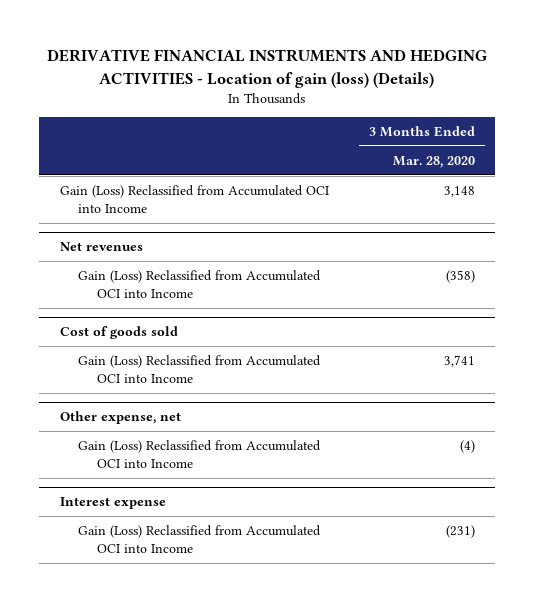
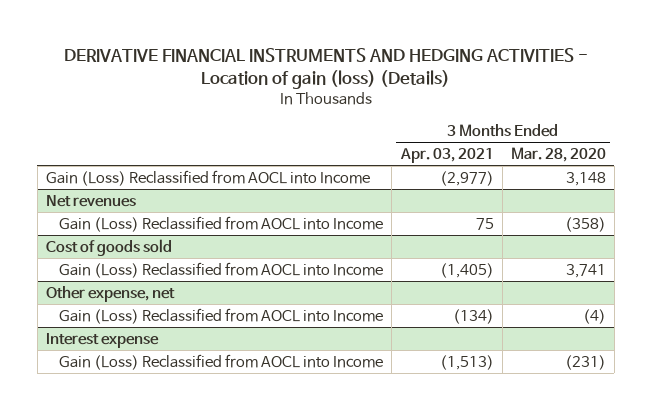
- | 3 Months Ended Mar. 28, 2020
+ | 3 Months Ended Apr. 03, 2021 | 3 Months Ended Mar. 28, 2020
- Gain (Loss) Reclassified from Accumulated OCI into Income | 3,148
+ Gain (Loss) Reclassified from AOCL into Income | (2,977) | 3,148
@ Net revenues
- Gain (Loss) Reclassified from Accumulated OCI into Income | (358)
+ Gain (Loss) Reclassified from AOCL into Income | 75 | (358)
@ Cost of goods sold
- Gain (Loss) Reclassified from Accumulated OCI into Income | 3,741
+ Gain (Loss) Reclassified from AOCL into Income | (1,405) | 3,741
@ Other expense, net
- Gain (Loss) Reclassified from Accumulated OCI into Income | (4)
+ Gain (Loss) Reclassified from AOCL into Income | (134) | (4)
@ Interest expense
- Gain (Loss) Reclassified from Accumulated OCI into Income | (231)
+ Gain (Loss) Reclassified from AOCL into Income | (1,513) | (231)

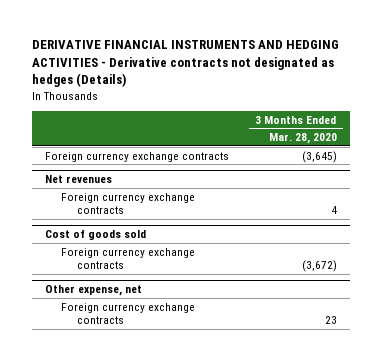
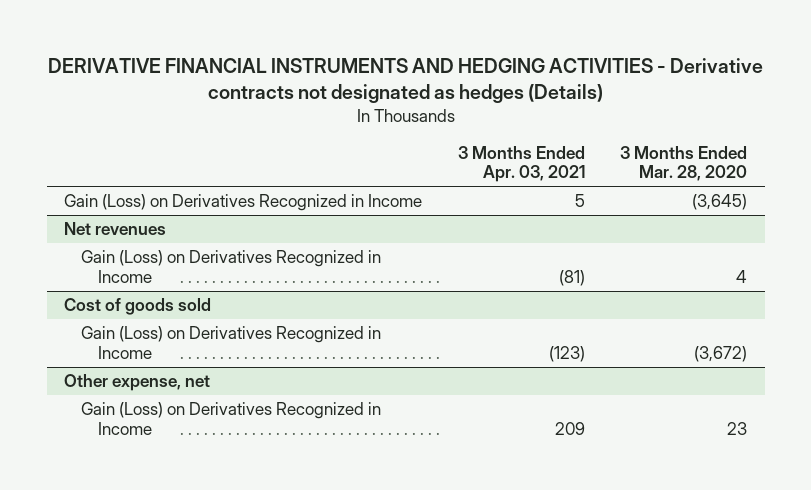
- | 3 Months Ended Mar. 28, 2020
+ | 3 Months Ended Apr. 03, 2021 | 3 Months Ended Mar. 28, 2020
- Foreign currency exchange contracts | (3,645)
+ Gain (Loss) on Derivatives Recognized in Income | 5 | (3,645)
@ Net revenues
- Foreign currency exchange contracts | 4
+ Gain (Loss) on Derivatives Recognized in Income | (81) | 4
@ Cost of goods sold
- Foreign currency exchange contracts | (3,672)
+ Gain (Loss) on Derivatives Recognized in Income | (123) | (3,672)
@ Other expense, net
- Foreign currency exchange contracts | 23
+ Gain (Loss) on Derivatives Recognized in Income | 209 | 23

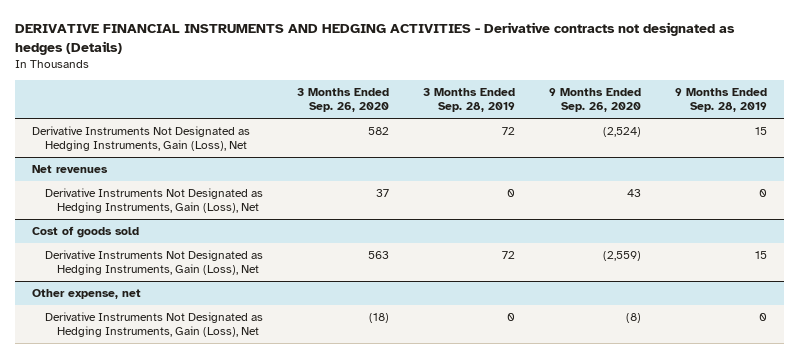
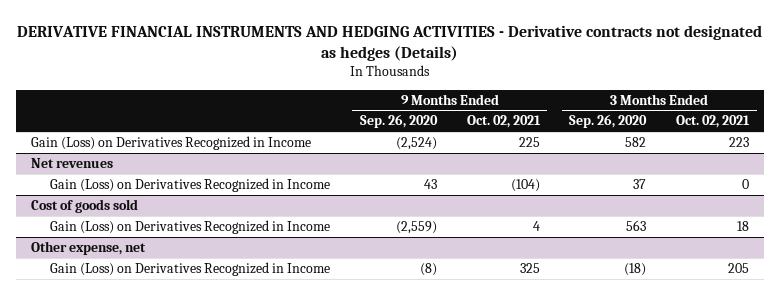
- | 3 Months Ended Sep. 26, 2020 | 3 Months Ended Sep. 28, 2019 | 9 Months Ended Sep. 26, 2020 | 9 Months Ended Sep. 28, 2019
+ | 9 Months Ended Sep. 26, 2020 | 9 Months Ended Oct. 02, 2021 | 3 Months Ended Sep. 26, 2020 | 3 Months Ended Oct. 02, 2021
- Derivative Instruments Not Designated as Hedging Instruments, Gain (Loss), Net | 582 | 72 | (2,524) | 15
+ Gain (Loss) on Derivatives Recognized in Income | (2,524) | 225 | 582 | 223
@ Net revenues
- Derivative Instruments Not Designated as Hedging Instruments, Gain (Loss), Net | 37 | 0 | 43 | 0
+ Gain (Loss) on Derivatives Recognized in Income | 43 | (104) | 37 | 0
@ Cost of goods sold
- Derivative Instruments Not Designated as Hedging Instruments, Gain (Loss), Net | 563 | 72 | (2,559) | 15
+ Gain (Loss) on Derivatives Recognized in Income | (2,559) | 4 | 563 | 18
@ Other expense, net
- Derivative Instruments Not Designated as Hedging Instruments, Gain (Loss), Net | (18) | 0 | (8) | 0
+ Gain (Loss) on Derivatives Recognized in Income | (8) | 325 | (18) | 205

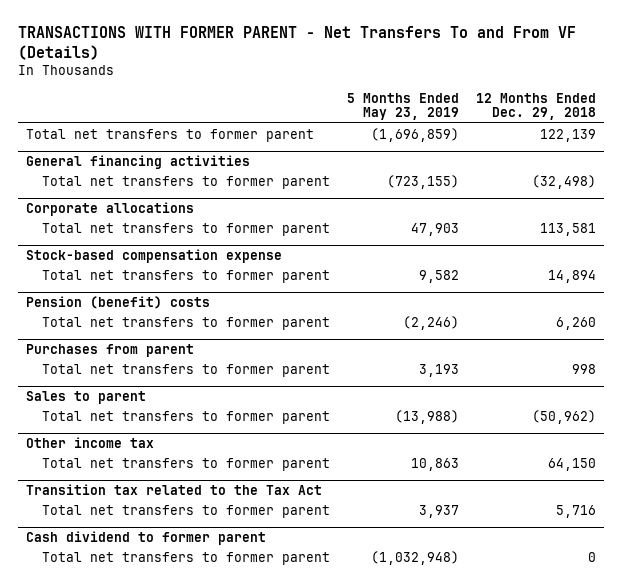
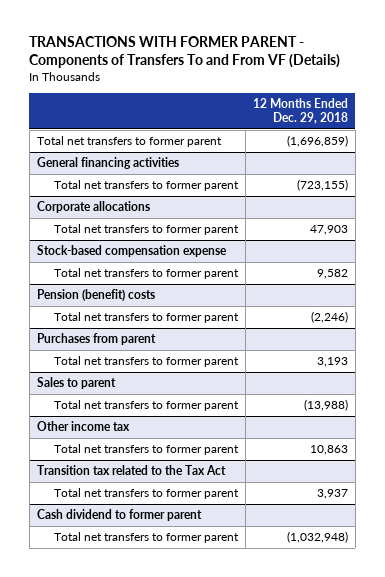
- TRANSACTIONS WITH FORMER PARENT - Net Transfers To and From VF (Details)
+ TRANSACTIONS WITH FORMER PARENT - Components of Transfers To and From VF (Details)
- | 5 Months Ended May 23, 2019 | 12 Months Ended Dec. 29, 2018
+ | 12 Months Ended Dec. 29, 2018
- Total net transfers to former parent | (1,696,859) | 122,139
+ Total net transfers to former parent | (1,696,859)
@ General financing activities
- Total net transfers to former parent | (723,155) | (32,498)
+ Total net transfers to former parent | (723,155)
@ Corporate allocations
- Total net transfers to former parent | 47,903 | 113,581
+ Total net transfers to former parent | 47,903
@ Stock-based compensation expense
- Total net transfers to former parent | 9,582 | 14,894
+ Total net transfers to former parent | 9,582
@ Pension (benefit) costs
- Total net transfers to former parent | (2,246) | 6,260
+ Total net transfers to former parent | (2,246)
@ Purchases from parent
- Total net transfers to former parent | 3,193 | 998
+ Total net transfers to former parent | 3,193
@ Sales to parent
- Total net transfers to former parent | (13,988) | (50,962)
+ Total net transfers to former parent | (13,988)
@ Other income tax
- Total net transfers to former parent | 10,863 | 64,150
+ Total net transfers to former parent | 10,863
@ Transition tax related to the Tax Act
- Total net transfers to former parent | 3,937 | 5,716
+ Total net transfers to former parent | 3,937
@ Cash dividend to former parent
- Total net transfers to former parent | (1,032,948) | 0
+ Total net transfers to former parent | (1,032,948)

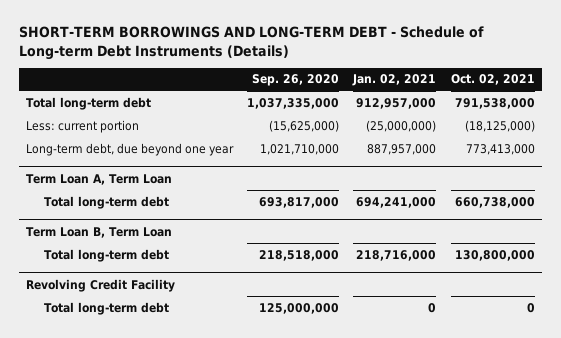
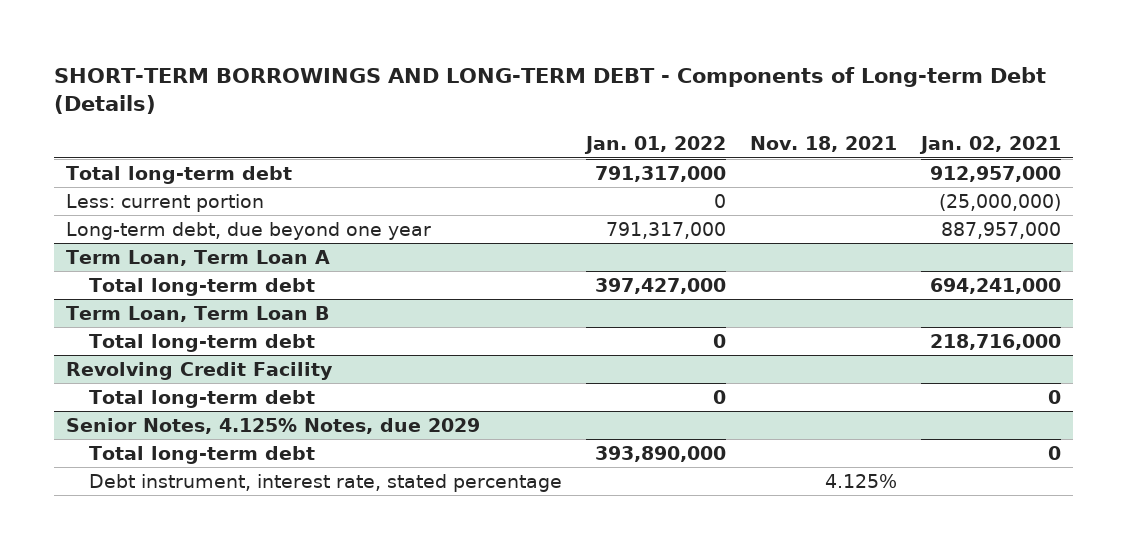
- SHORT-TERM BORROWINGS AND LONG-TERM DEBT - Schedule of Long-term Debt Instruments (Details)
+ SHORT-TERM BORROWINGS AND LONG-TERM DEBT - Components of Long-term Debt (Details)
- | Sep. 26, 2020 | Jan. 02, 2021 | Oct. 02, 2021
+ | Jan. 01, 2022 | Nov. 18, 2021 | Jan. 02, 2021
- Term Loan A, Term Loan
+ Term Loan, Term Loan A
- Term Loan B, Term Loan
+ Term Loan, Term Loan B
+ Senior Notes, 4.125% Notes, due 2029
+ Total long-term debt | 393,890,000 | | 0
+ Debt instrument, interest rate, stated percentage | | 4.125% |

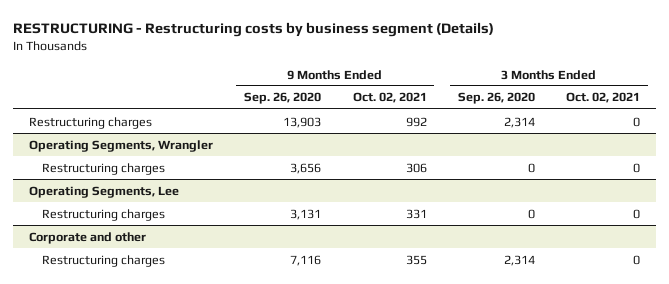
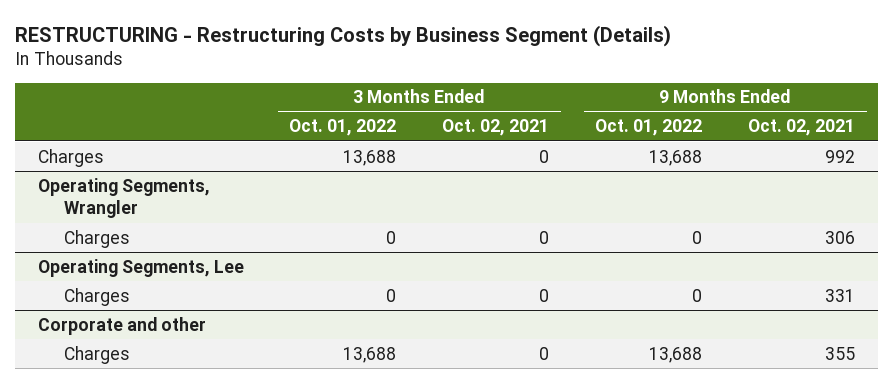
- RESTRUCTURING - Restructuring costs by business segment (Details)
+ RESTRUCTURING - Restructuring Costs by Business Segment (Details)
- | 9 Months Ended Sep. 26, 2020 | 9 Months Ended Oct. 02, 2021 | 3 Months Ended Sep. 26, 2020 | 3 Months Ended Oct. 02, 2021
+ | 3 Months Ended Oct. 01, 2022 | 3 Months Ended Oct. 02, 2021 | 9 Months Ended Oct. 01, 2022 | 9 Months Ended Oct. 02, 2021
- Restructuring charges | 13,903 | 992 | 2,314 | 0
+ Charges | 13,688 | 0 | 13,688 | 992
@ Operating Segments, Wrangler
- Restructuring charges | 3,656 | 306 | 0 | 0
+ Charges | 0 | 0 | 0 | 306
@ Operating Segments, Lee
- Restructuring charges | 3,131 | 331 | 0 | 0
+ Charges | 0 | 0 | 0 | 331
@ Corporate and other
- Restructuring charges | 7,116 | 355 | 2,314 | 0
+ Charges | 13,688 | 0 | 13,688 | 355

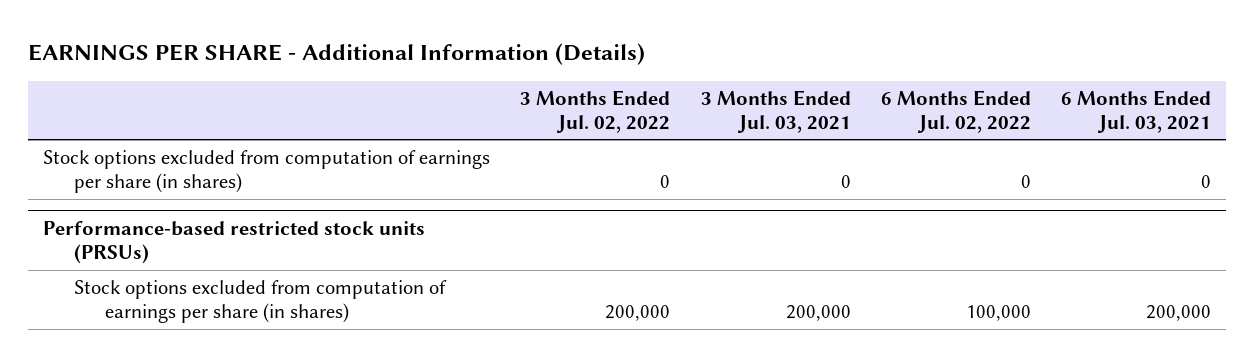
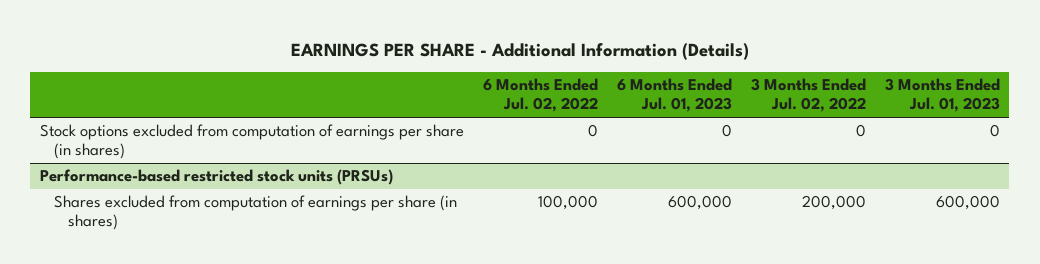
- | 3 Months Ended Jul. 02, 2022 | 3 Months Ended Jul. 03, 2021 | 6 Months Ended Jul. 02, 2022 | 6 Months Ended Jul. 03, 2021
+ | 6 Months Ended Jul. 02, 2022 | 6 Months Ended Jul. 01, 2023 | 3 Months Ended Jul. 02, 2022 | 3 Months Ended Jul. 01, 2023
@ Performance-based restricted stock units (PRSUs)
- Stock options excluded from computation of earnings per share (in shares) | 200,000 | 200,000 | 100,000 | 200,000
+ Shares excluded from computation of earnings per share (in shares) | 100,000 | 600,000 | 200,000 | 600,000

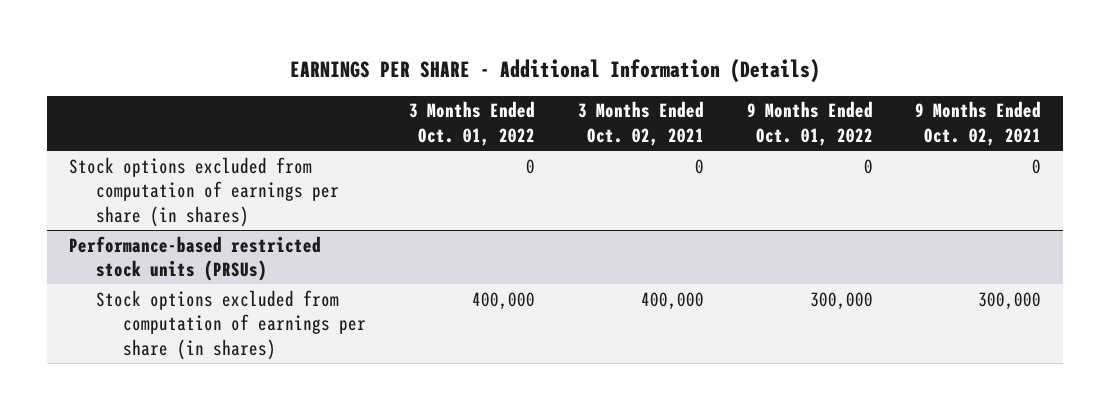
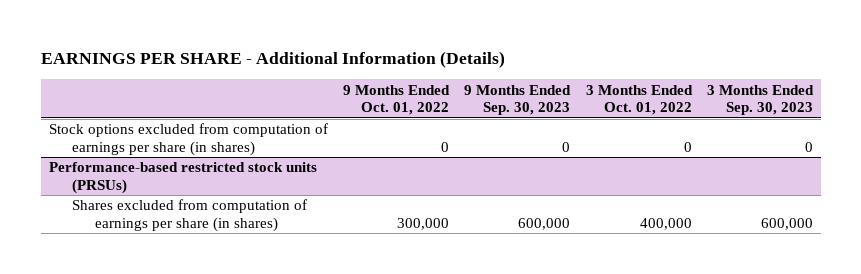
- | 3 Months Ended Oct. 01, 2022 | 3 Months Ended Oct. 02, 2021 | 9 Months Ended Oct. 01, 2022 | 9 Months Ended Oct. 02, 2021
+ | 9 Months Ended Oct. 01, 2022 | 9 Months Ended Sep. 30, 2023 | 3 Months Ended Oct. 01, 2022 | 3 Months Ended Sep. 30, 2023
@ Performance-based restricted stock units (PRSUs)
- Stock options excluded from computation of earnings per share (in shares) | 400,000 | 400,000 | 300,000 | 300,000
+ Shares excluded from computation of earnings per share (in shares) | 300,000 | 600,000 | 400,000 | 600,000

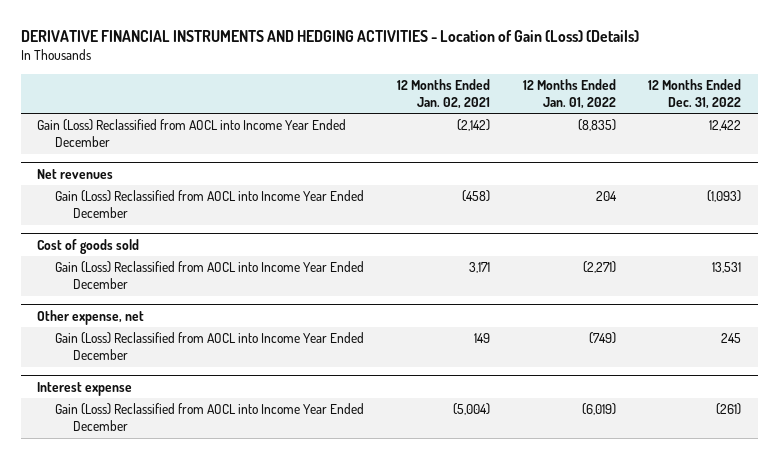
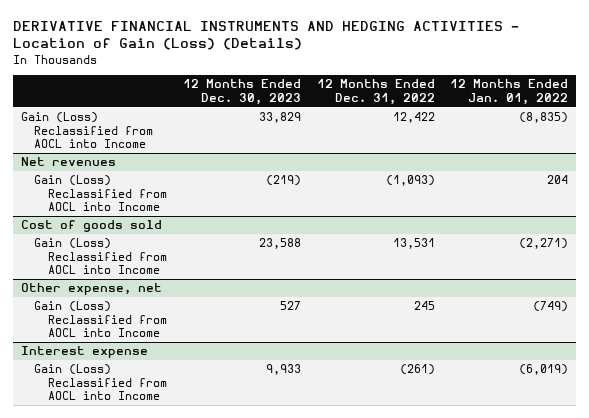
- | 12 Months Ended Jan. 02, 2021 | 12 Months Ended Jan. 01, 2022 | 12 Months Ended Dec. 31, 2022
+ | 12 Months Ended Dec. 30, 2023 | 12 Months Ended Dec. 31, 2022 | 12 Months Ended Jan. 01, 2022
- Gain (Loss) Reclassified from AOCL into Income Year Ended December | (2,142) | (8,835) | 12,422
+ Gain (Loss) Reclassified from AOCL into Income | 33,829 | 12,422 | (8,835)
@ Net revenues
- Gain (Loss) Reclassified from AOCL into Income Year Ended December | (458) | 204 | (1,093)
+ Gain (Loss) Reclassified from AOCL into Income | (219) | (1,093) | 204
@ Cost of goods sold
- Gain (Loss) Reclassified from AOCL into Income Year Ended December | 3,171 | (2,271) | 13,531
+ Gain (Loss) Reclassified from AOCL into Income | 23,588 | 13,531 | (2,271)
@ Other expense, net
- Gain (Loss) Reclassified from AOCL into Income Year Ended December | 149 | (749) | 245
+ Gain (Loss) Reclassified from AOCL into Income | 527 | 245 | (749)
@ Interest expense
- Gain (Loss) Reclassified from AOCL into Income Year Ended December | (5,004) | (6,019) | (261)
+ Gain (Loss) Reclassified from AOCL into Income | 9,933 | (261) | (6,019)

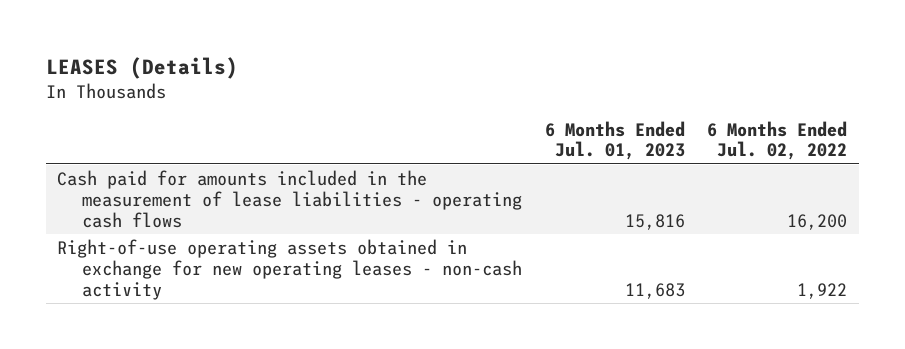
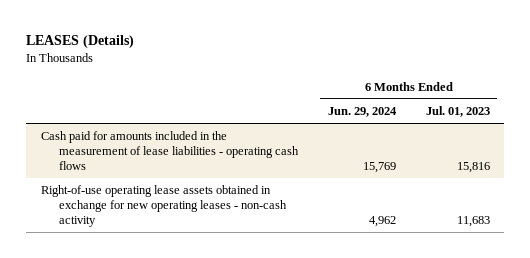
- | 6 Months Ended Jul. 01, 2023 | 6 Months Ended Jul. 02, 2022
+ | 6 Months Ended Jun. 29, 2024 | 6 Months Ended Jul. 01, 2023
- Right-of-use operating assets obtained in exchange for new operating leases - non-cash activity | 11,683 | 1,922
+ Right-of-use operating lease assets obtained in exchange for new operating leases - non-cash activity | 4,962 | 11,683

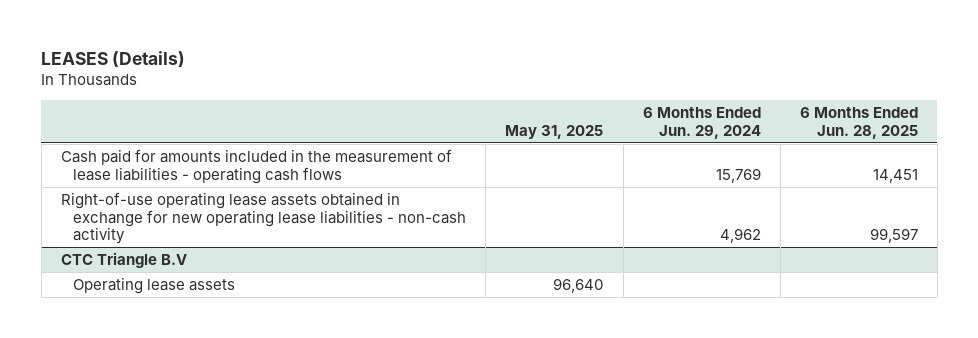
- | 6 Months Ended Jun. 29, 2024 | 6 Months Ended Jul. 01, 2023
+ | May 31, 2025 | 6 Months Ended Jun. 29, 2024 | 6 Months Ended Jun. 28, 2025
- Right-of-use operating lease assets obtained in exchange for new operating leases - non-cash activity | 4,962 | 11,683
+ Right-of-use operating lease assets obtained in exchange for new operating lease liabilities - non-cash activity | | 4,962 | 99,597
+ CTC Triangle B.V
+ Operating lease assets | 96,640 | |

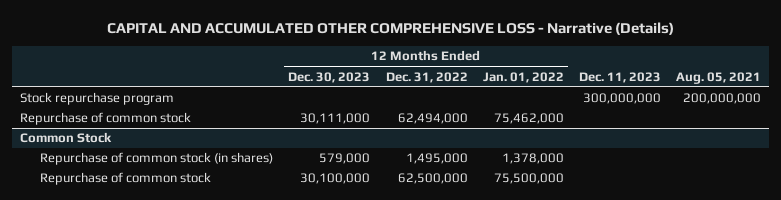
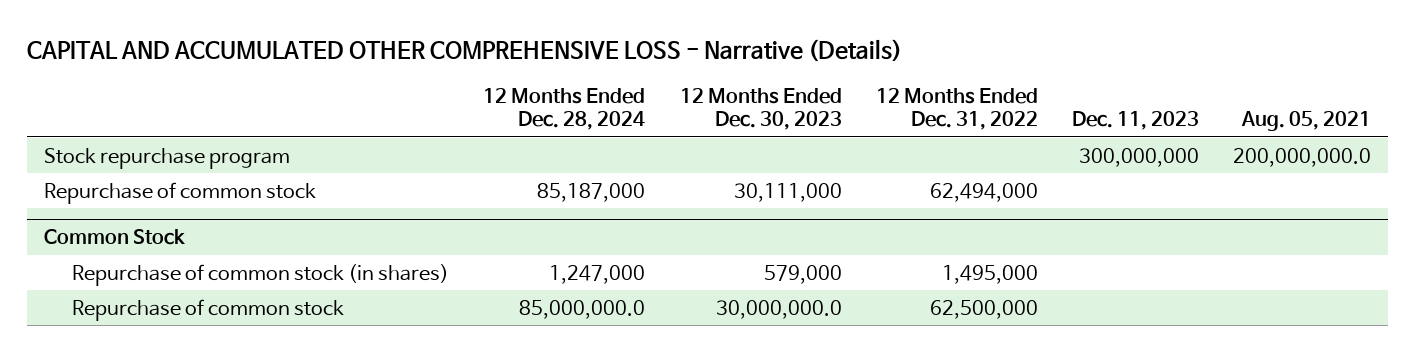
- | 12 Months Ended Dec. 30, 2023 | 12 Months Ended Dec. 31, 2022 | 12 Months Ended Jan. 01, 2022 | Dec. 11, 2023 | Aug. 05, 2021
+ | 12 Months Ended Dec. 28, 2024 | 12 Months Ended Dec. 30, 2023 | 12 Months Ended Dec. 31, 2022 | Dec. 11, 2023 | Aug. 05, 2021
- Stock repurchase program | | | | 300,000,000 | 200,000,000
+ Stock repurchase program | | | | 300,000,000 | 200,000,000.0
@ Common Stock
- Repurchase of common stock | 30,100,000 | 62,500,000 | 75,500,000 | |
+ Repurchase of common stock | 85,000,000.0 | 30,000,000.0 | 62,500,000 | |

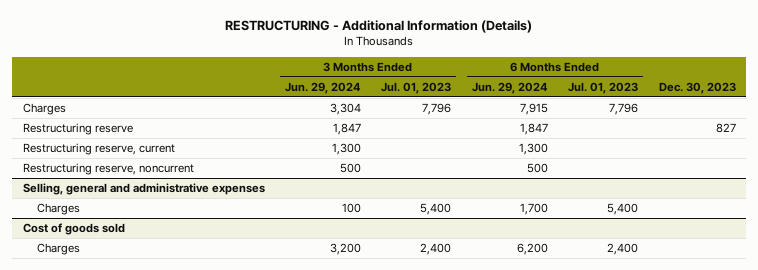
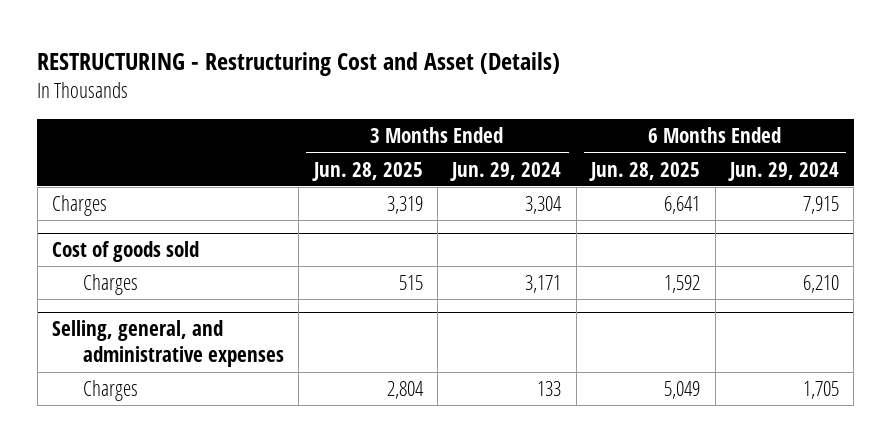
- RESTRUCTURING - Additional Information (Details)
+ RESTRUCTURING - Restructuring Cost and Asset (Details)
- | 3 Months Ended Jun. 29, 2024 | 3 Months Ended Jul. 01, 2023 | 6 Months Ended Jun. 29, 2024 | 6 Months Ended Jul. 01, 2023 | Dec. 30, 2023
+ | 3 Months Ended Jun. 28, 2025 | 3 Months Ended Jun. 29, 2024 | 6 Months Ended Jun. 28, 2025 | 6 Months Ended Jun. 29, 2024
- Restructuring reserve | 1,847 | | 1,847 | | 827
- Restructuring reserve, current | 1,300 | | 1,300 | |
- Restructuring reserve, noncurrent | 500 | | 500 | |
- Selling, general and administrative expenses
- Charges | 100 | 5,400 | 1,700 | 5,400 |
@ Cost of goods sold
- Charges | 3,200 | 2,400 | 6,200 | 2,400 |
+ Charges | 515 | 3,171 | 1,592 | 6,210
+ Selling, general, and administrative expenses
+ Charges | 2,804 | 133 | 5,049 | 1,705

